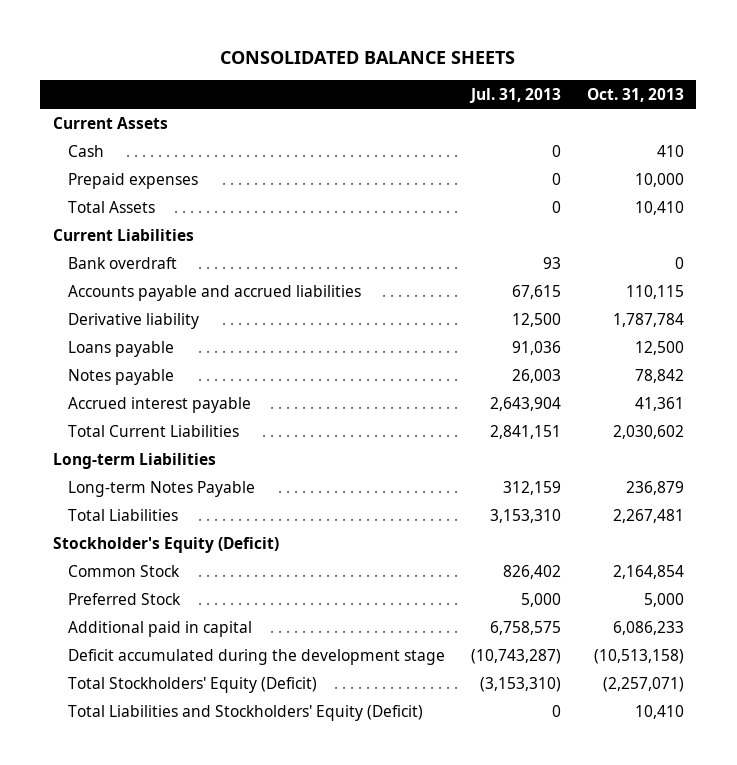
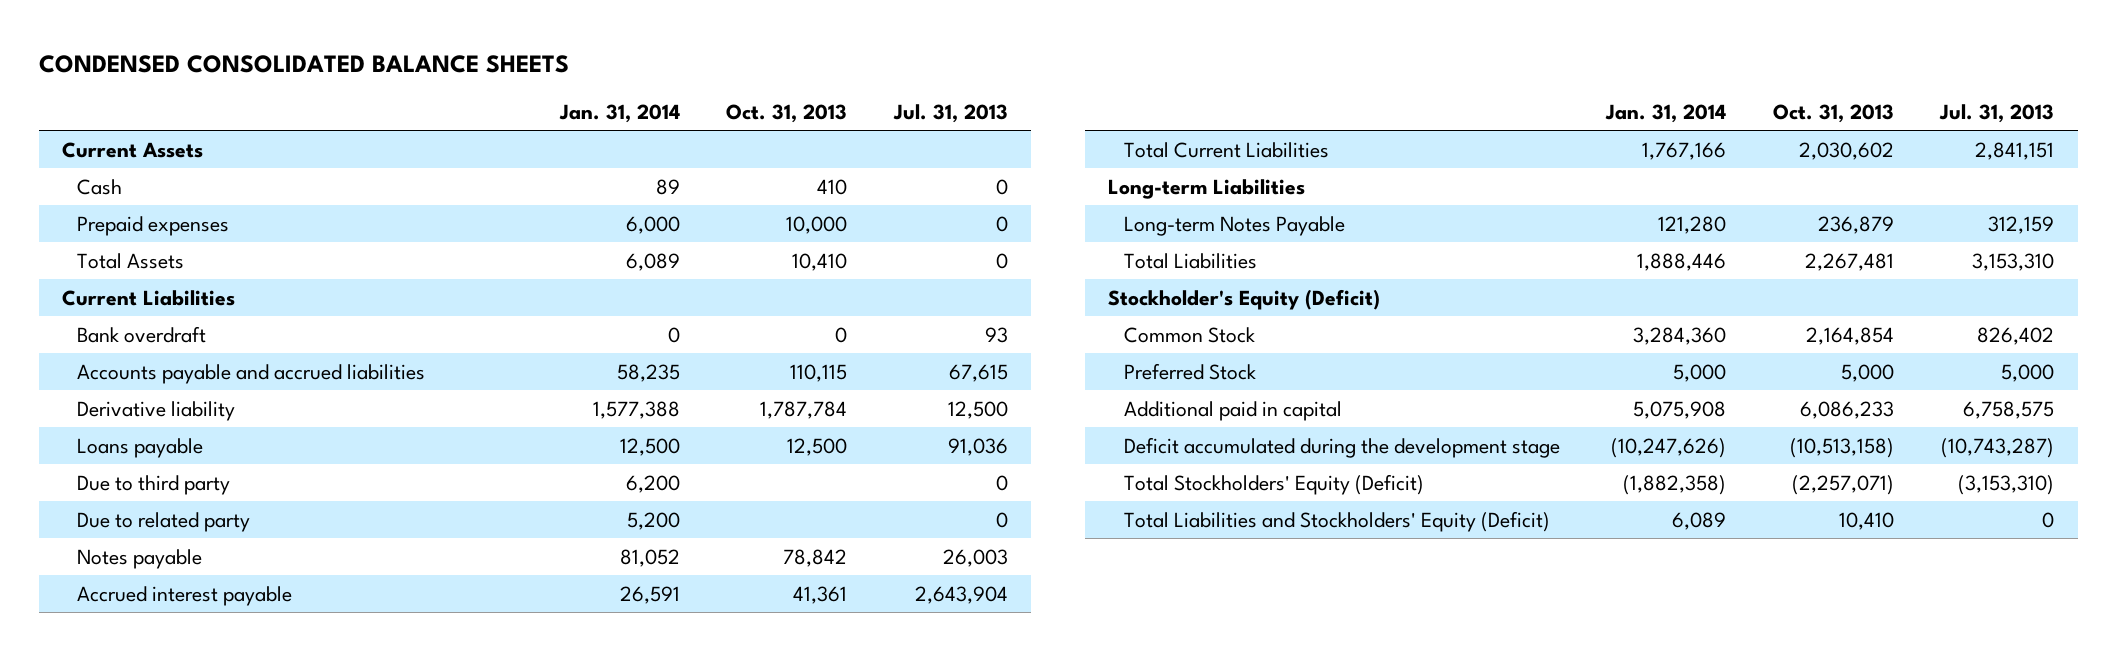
- CONSOLIDATED BALANCE SHEETS
+ CONDENSED CONSOLIDATED BALANCE SHEETS
- | Jul. 31, 2013 | Oct. 31, 2013
+ | Jan. 31, 2014 | Oct. 31, 2013 | Jul. 31, 2013
+ Due to third party | 6,200 | | 0
+ Due to related party | 5,200 | | 0

